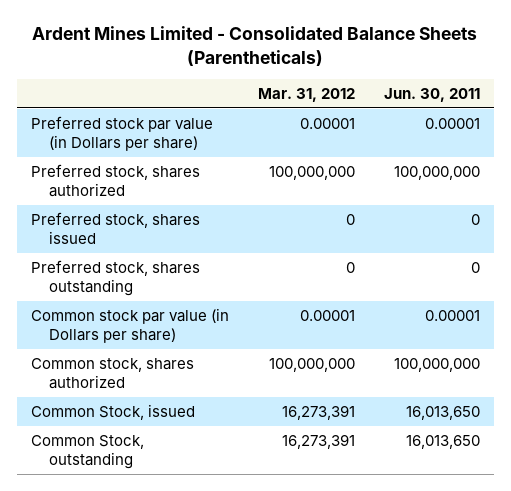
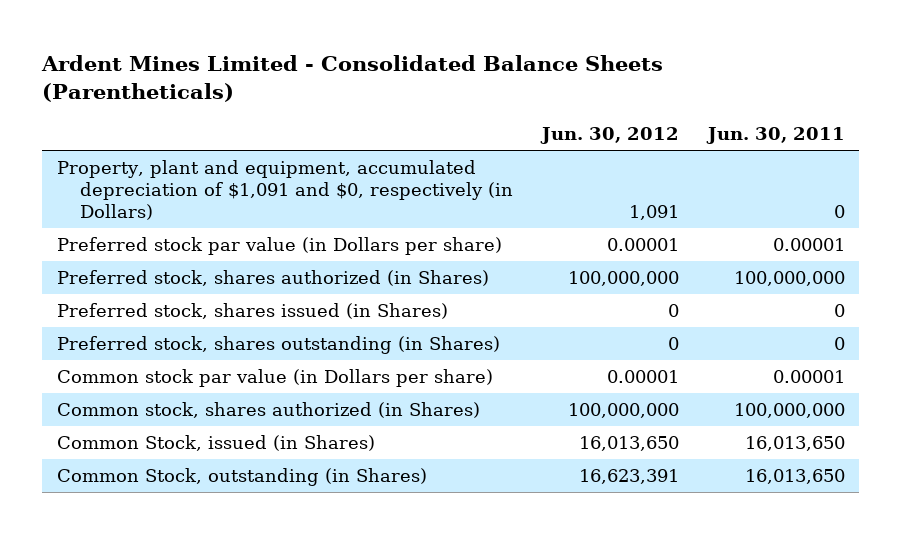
- | Mar. 31, 2012 | Jun. 30, 2011
+ | Jun. 30, 2012 | Jun. 30, 2011
+ Property, plant and equipment, accumulated depreciation of $1,091 and $0, respectively (in Dollars) | 1,091 | 0
- Preferred stock, shares authorized | 100,000,000 | 100,000,000
- Preferred stock, shares issued | 0 | 0
- Preferred stock, shares outstanding | 0 | 0
+ Preferred stock, shares authorized (in Shares) | 100,000,000 | 100,000,000
+ Preferred stock, shares issued (in Shares) | 0 | 0
+ Preferred stock, shares outstanding (in Shares) | 0 | 0
- Common stock, shares authorized | 100,000,000 | 100,000,000
- Common Stock, issued | 16,273,391 | 16,013,650
- Common Stock, outstanding | 16,273,391 | 16,013,650
+ Common stock, shares authorized (in Shares) | 100,000,000 | 100,000,000
+ Common Stock, issued (in Shares) | 16,013,650 | 16,013,650
+ Common Stock, outstanding (in Shares) | 16,623,391 | 16,013,650

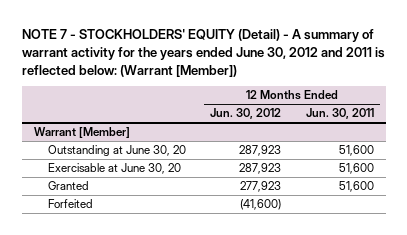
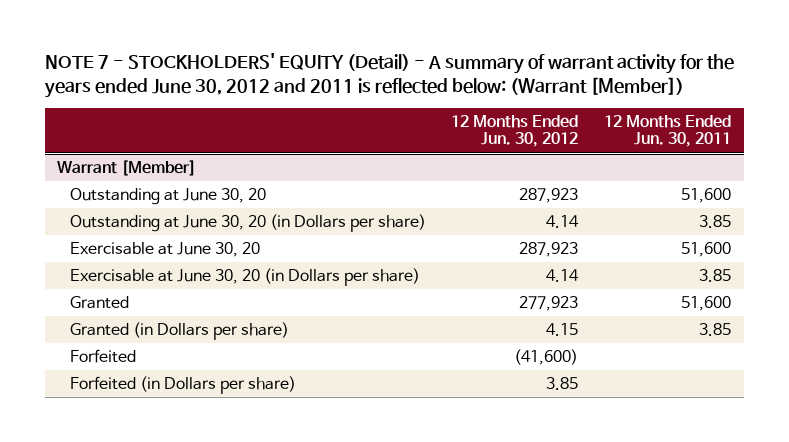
@ Warrant [Member]
+ Outstanding at June 30, 20 (in Dollars per share) | 4.14 | 3.85
+ Exercisable at June 30, 20 (in Dollars per share) | 4.14 | 3.85
+ Granted (in Dollars per share) | 4.15 | 3.85
+ Forfeited (in Dollars per share) | 3.85 |

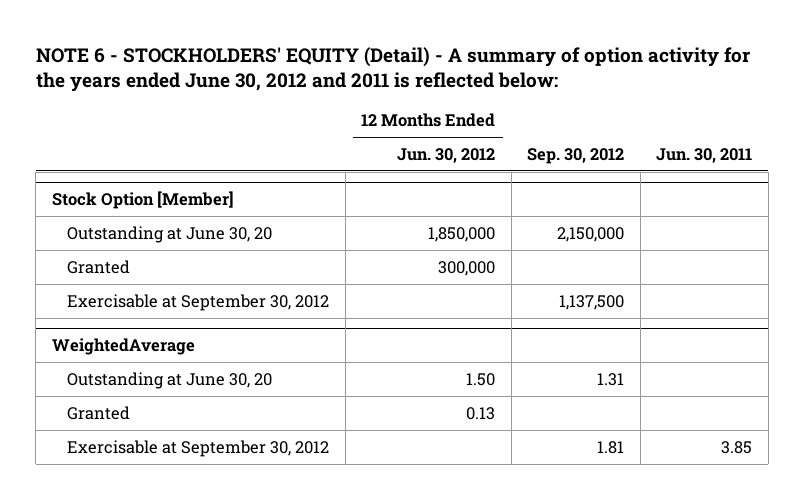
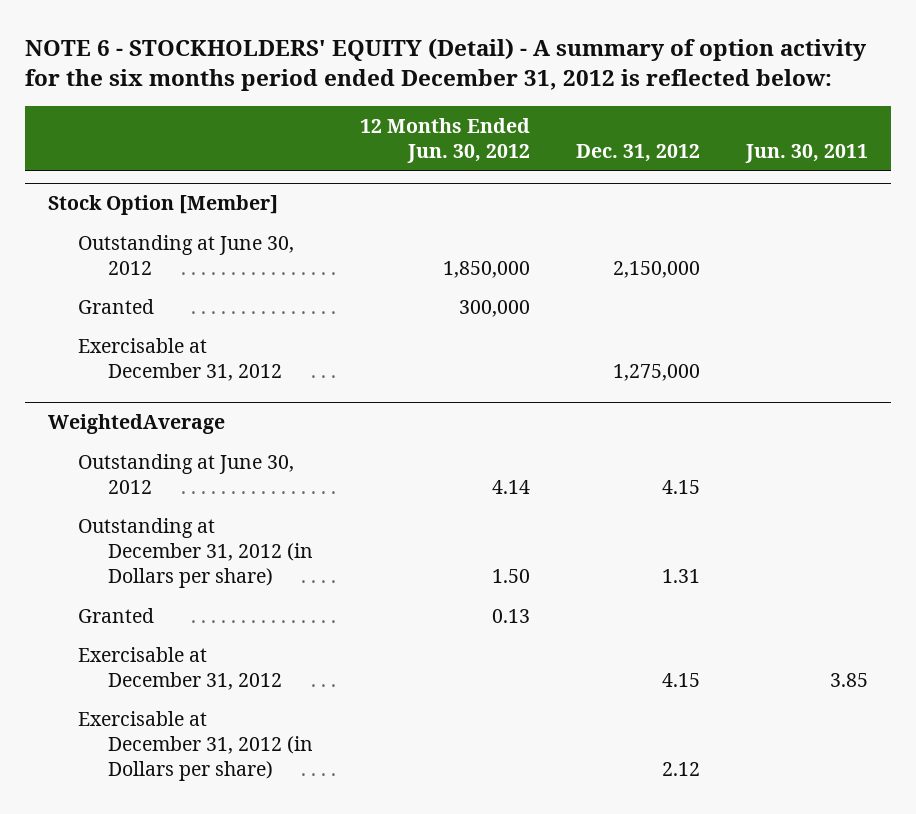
- NOTE 6 - STOCKHOLDERS' EQUITY (Detail) - A summary of option activity for the years ended June 30, 2012 and 2011 is reflected below:
+ NOTE 6 - STOCKHOLDERS' EQUITY (Detail) - A summary of option activity for the six months period ended December 31, 2012 is reflected below:
- | 12 Months Ended Jun. 30, 2012 | Sep. 30, 2012 | Jun. 30, 2011
+ | 12 Months Ended Jun. 30, 2012 | Dec. 31, 2012 | Jun. 30, 2011
@ Stock Option [Member]
- Outstanding at June 30, 20 | 1,850,000 | 2,150,000 |
+ Outstanding at June 30, 2012 | 1,850,000 | 2,150,000 |
- Exercisable at September 30, 2012 | | 1,137,500 |
+ Exercisable at December 31, 2012 | | 1,275,000 |
@ WeightedAverage
- Outstanding at June 30, 20 | 1.50 | 1.31 |
+ Outstanding at June 30, 2012 | 4.14 | 4.15 |
+ Outstanding at December 31, 2012 (in Dollars per share) | 1.50 | 1.31 |
- Exercisable at September 30, 2012 | | 1.81 | 3.85
+ Exercisable at December 31, 2012 | | 4.15 | 3.85
+ Exercisable at December 31, 2012 (in Dollars per share) | | 2.12 |

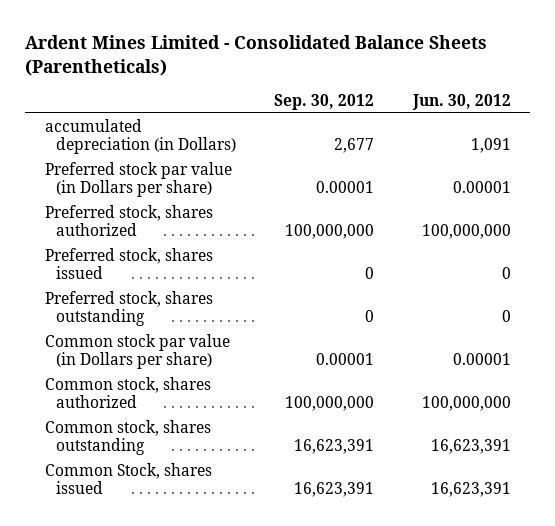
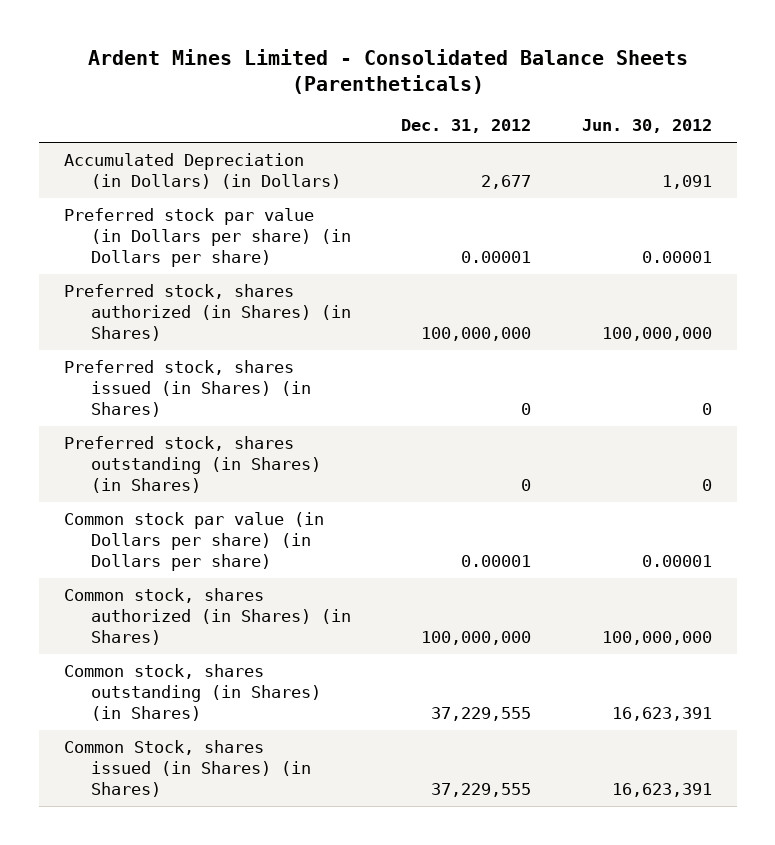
- | Sep. 30, 2012 | Jun. 30, 2012
+ | Dec. 31, 2012 | Jun. 30, 2012
- accumulated depreciation (in Dollars) | 2,677 | 1,091
- Preferred stock par value (in Dollars per share) | 0.00001 | 0.00001
- Preferred stock, shares authorized | 100,000,000 | 100,000,000
- Preferred stock, shares issued | 0 | 0
- Preferred stock, shares outstanding | 0 | 0
- Common stock par value (in Dollars per share) | 0.00001 | 0.00001
- Common stock, shares authorized | 100,000,000 | 100,000,000
- Common stock, shares outstanding | 16,623,391 | 16,623,391
- Common Stock, shares issued | 16,623,391 | 16,623,391
+ Accumulated Depreciation (in Dollars) (in Dollars) | 2,677 | 1,091
+ Preferred stock par value (in Dollars per share) (in Dollars per share) | 0.00001 | 0.00001
+ Preferred stock, shares authorized (in Shares) (in Shares) | 100,000,000 | 100,000,000
+ Preferred stock, shares issued (in Shares) (in Shares) | 0 | 0
+ Preferred stock, shares outstanding (in Shares) (in Shares) | 0 | 0
+ Common stock par value (in Dollars per share) (in Dollars per share) | 0.00001 | 0.00001
+ Common stock, shares authorized (in Shares) (in Shares) | 100,000,000 | 100,000,000
+ Common stock, shares outstanding (in Shares) (in Shares) | 37,229,555 | 16,623,391
+ Common Stock, shares issued (in Shares) (in Shares) | 37,229,555 | 16,623,391

